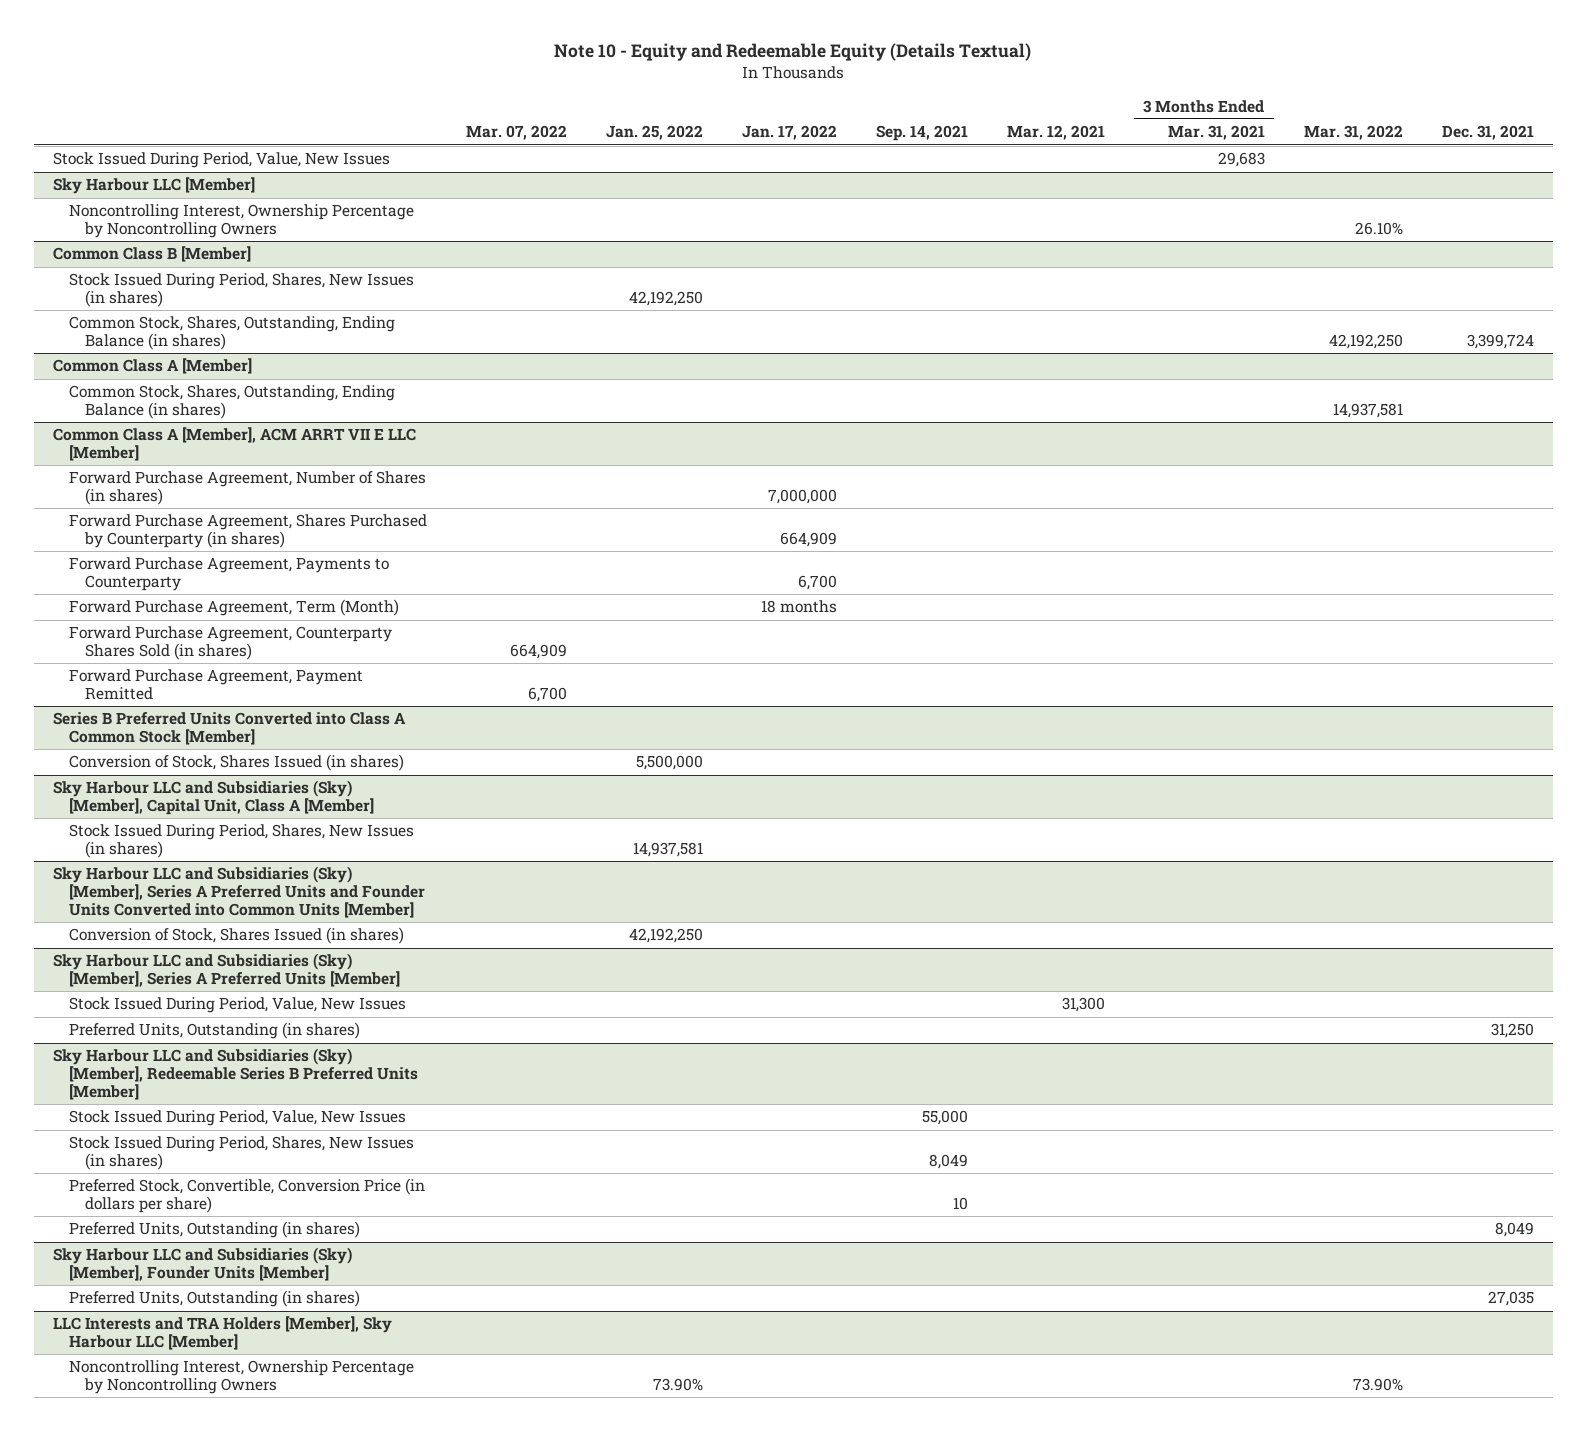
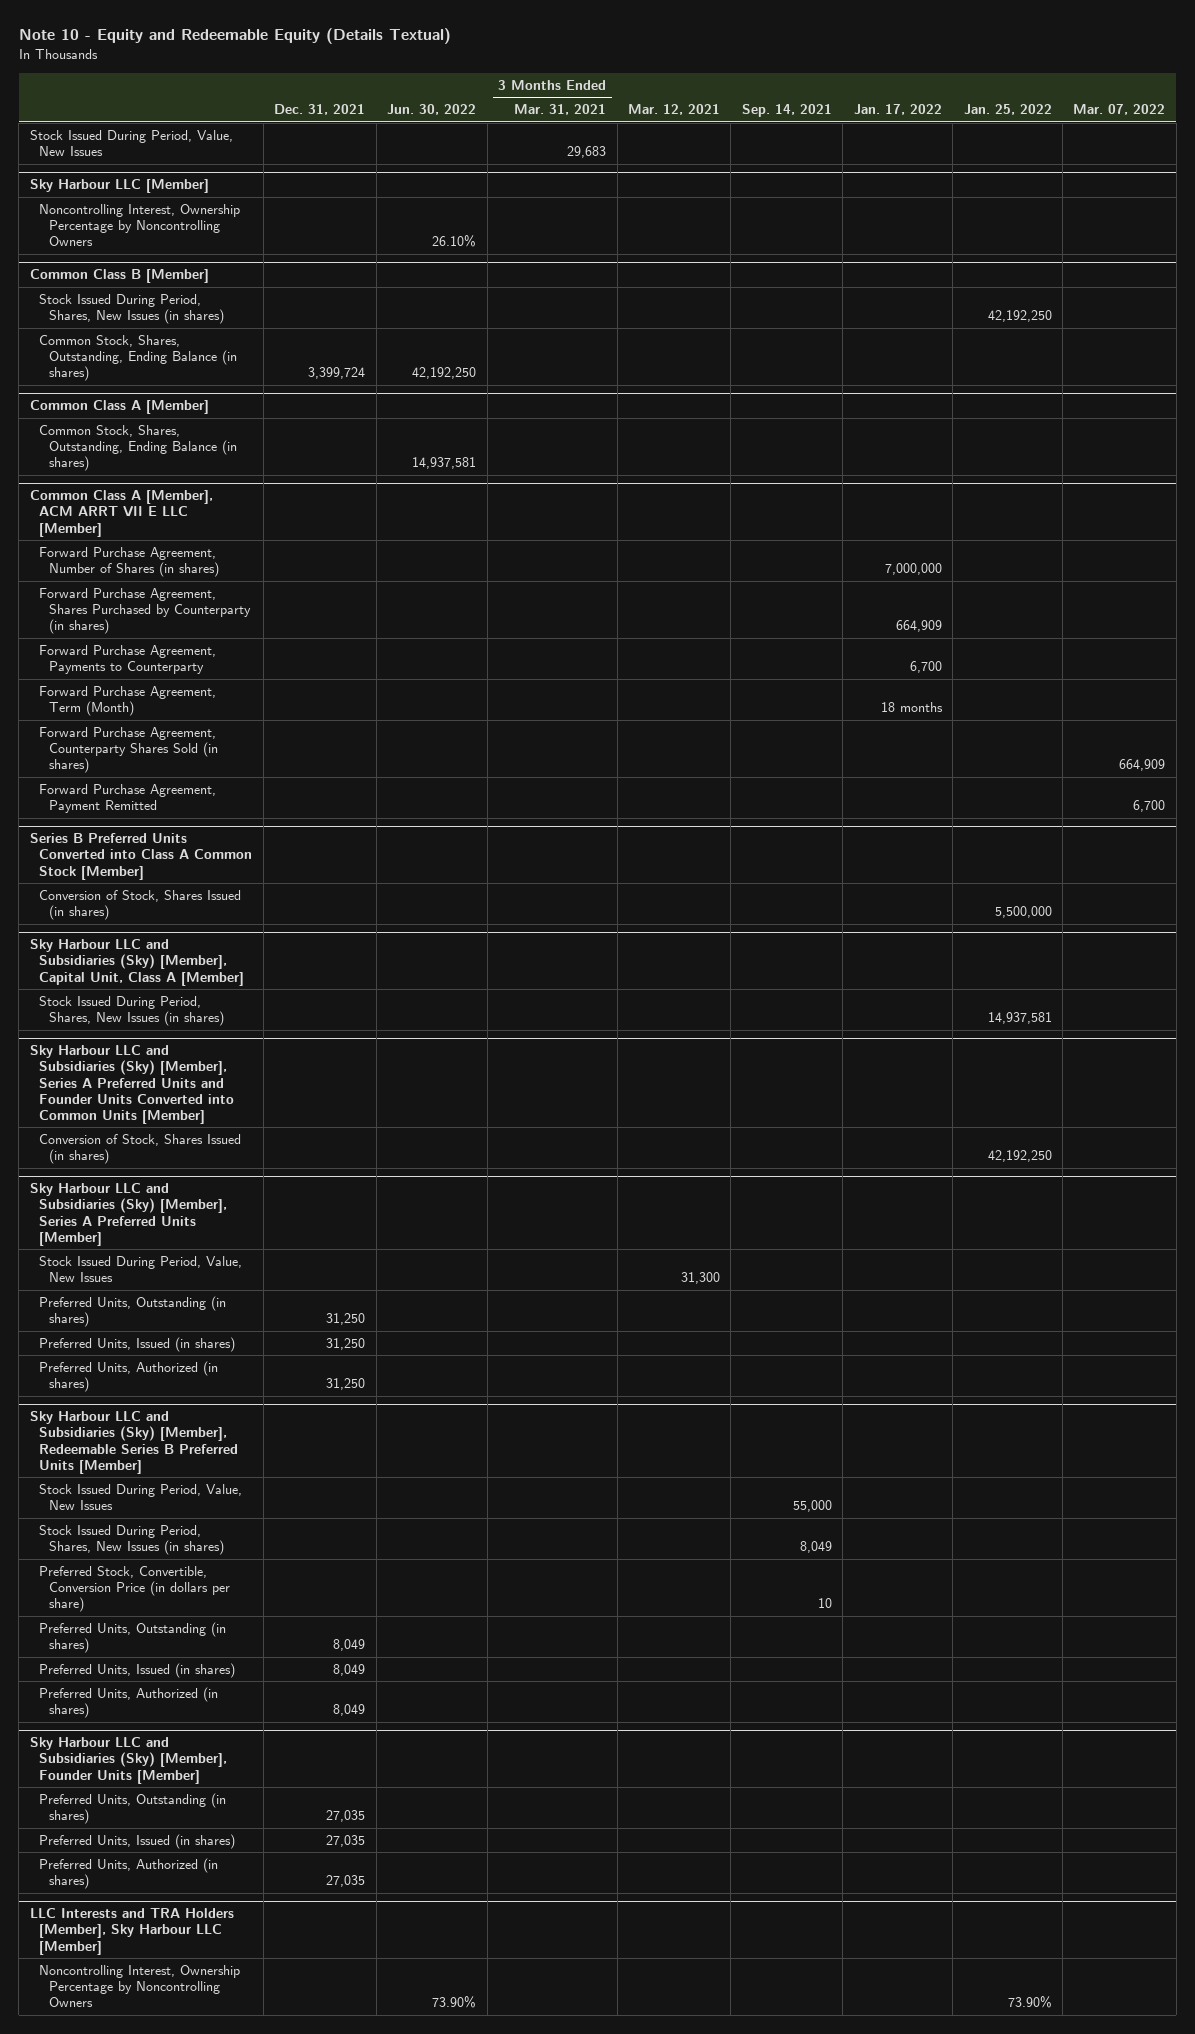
- | Mar. 07, 2022 | Jan. 25, 2022 | Jan. 17, 2022 | Sep. 14, 2021 | Mar. 12, 2021 | 3 Months Ended Mar. 31, 2021 | Mar. 31, 2022 | Dec. 31, 2021
+ | Dec. 31, 2021 | Jun. 30, 2022 | 3 Months Ended Mar. 31, 2021 | Mar. 12, 2021 | Sep. 14, 2021 | Jan. 17, 2022 | Jan. 25, 2022 | Mar. 07, 2022
@ Sky Harbour LLC and Subsidiaries (Sky) [Member], Series A Preferred Units [Member]
+ Preferred Units, Issued (in shares) | 31,250 | | | | | | |
+ Preferred Units, Authorized (in shares) | 31,250 | | | | | | |
@ Sky Harbour LLC and Subsidiaries (Sky) [Member], Redeemable Series B Preferred Units [Member]
+ Preferred Units, Issued (in shares) | 8,049 | | | | | | |
+ Preferred Units, Authorized (in shares) | 8,049 | | | | | | |
@ Sky Harbour LLC and Subsidiaries (Sky) [Member], Founder Units [Member]
+ Preferred Units, Issued (in shares) | 27,035 | | | | | | |
+ Preferred Units, Authorized (in shares) | 27,035 | | | | | | |

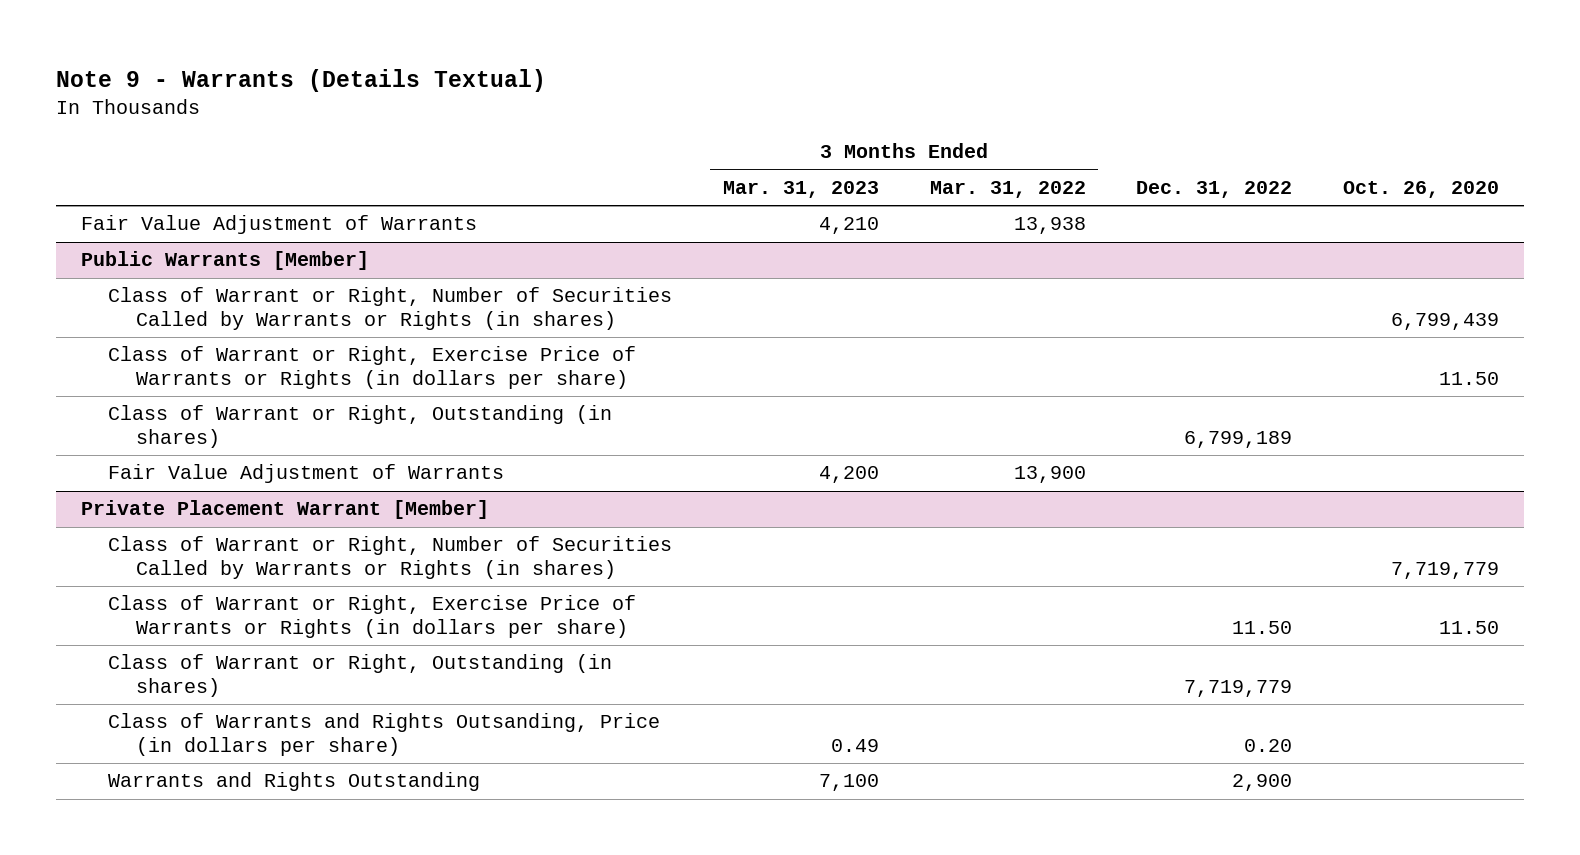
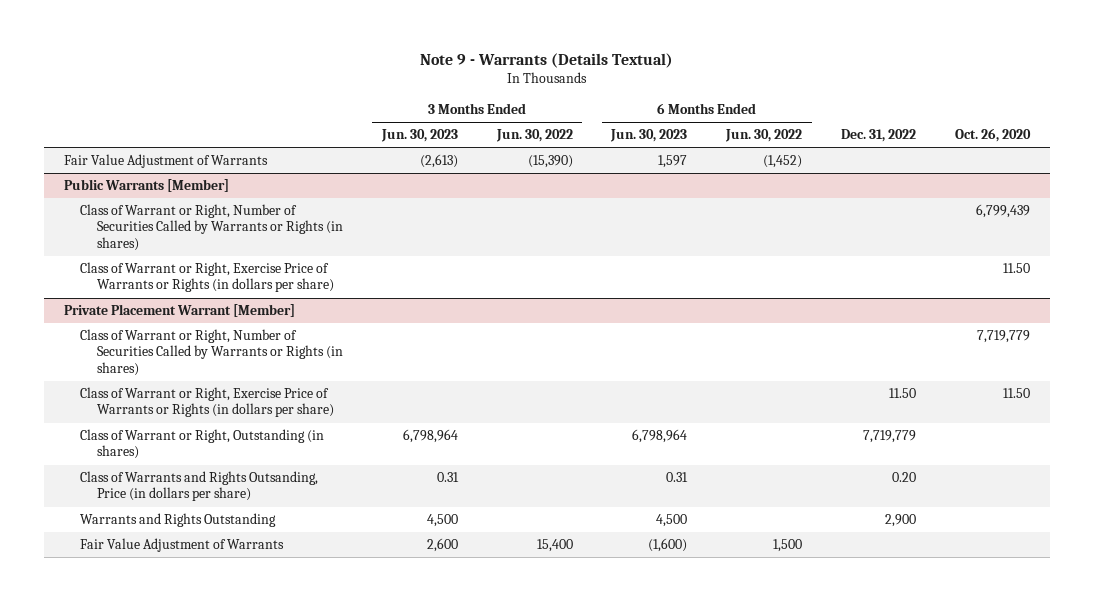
- | 3 Months Ended Mar. 31, 2023 | 3 Months Ended Mar. 31, 2022 | Dec. 31, 2022 | Oct. 26, 2020
+ | 3 Months Ended Jun. 30, 2023 | 3 Months Ended Jun. 30, 2022 | 6 Months Ended Jun. 30, 2023 | 6 Months Ended Jun. 30, 2022 | Dec. 31, 2022 | Oct. 26, 2020
@ Public Warrants [Member]
- Class of Warrant or Right, Outstanding (in shares) | | | 6,799,189 |
- Fair Value Adjustment of Warrants | 4,200 | 13,900 | |
@ Private Placement Warrant [Member]
+ Fair Value Adjustment of Warrants | 2,600 | 15,400 | (1,600) | 1,500 | |

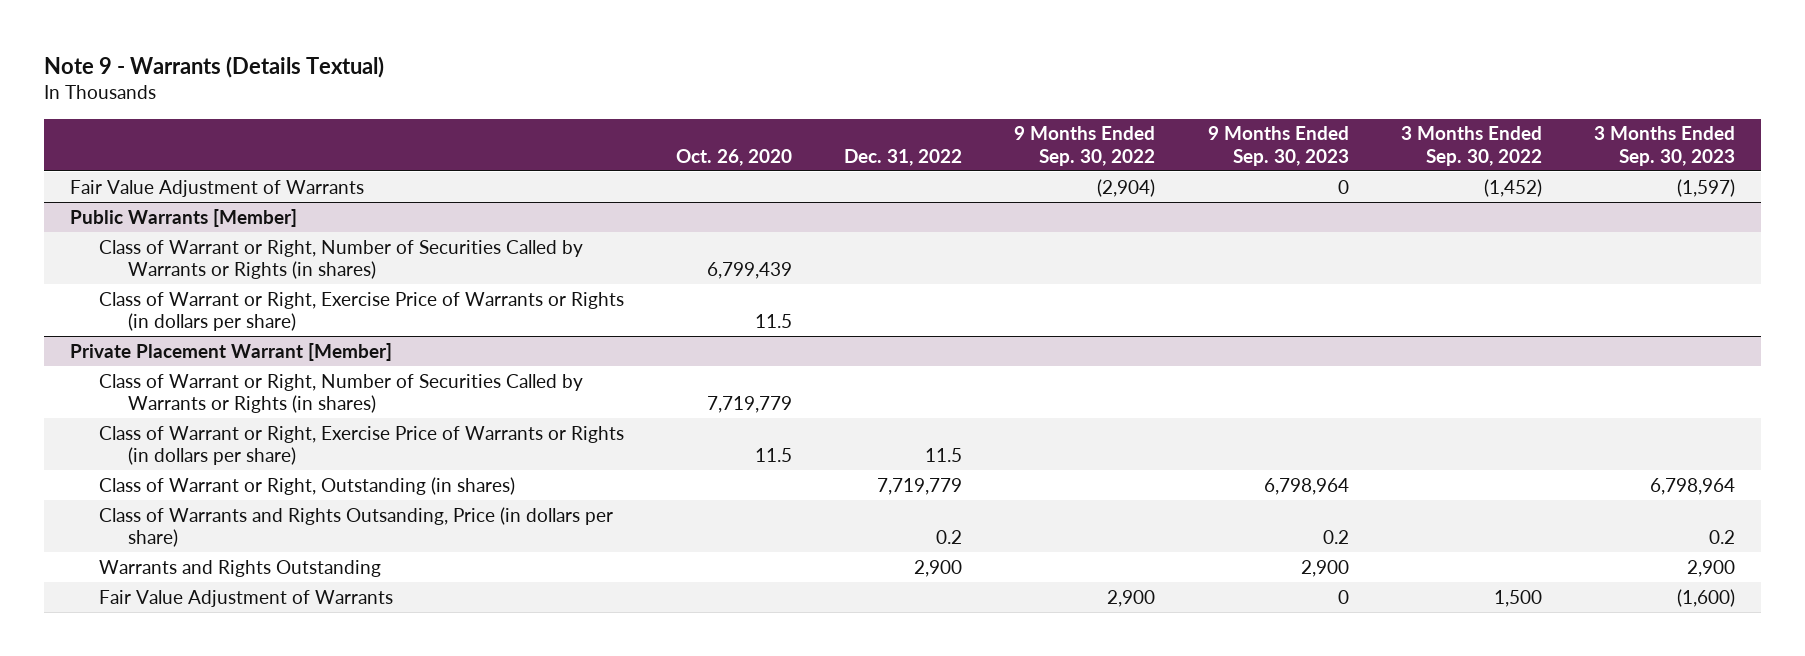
- | 3 Months Ended Jun. 30, 2023 | 3 Months Ended Jun. 30, 2022 | 6 Months Ended Jun. 30, 2023 | 6 Months Ended Jun. 30, 2022 | Dec. 31, 2022 | Oct. 26, 2020
+ | Oct. 26, 2020 | Dec. 31, 2022 | 9 Months Ended Sep. 30, 2022 | 9 Months Ended Sep. 30, 2023 | 3 Months Ended Sep. 30, 2022 | 3 Months Ended Sep. 30, 2023
@ Public Warrants [Member]
- Class of Warrant or Right, Exercise Price of Warrants or Rights (in dollars per share) | | | | | | 11.50
+ Class of Warrant or Right, Exercise Price of Warrants or Rights (in dollars per share) | 11.5 | | | | |
@ Private Placement Warrant [Member]
- Class of Warrant or Right, Exercise Price of Warrants or Rights (in dollars per share) | | | | | 11.50 | 11.50
+ Class of Warrant or Right, Exercise Price of Warrants or Rights (in dollars per share) | 11.5 | 11.5 | | | |
- Class of Warrants and Rights Outsanding, Price (in dollars per share) | 0.31 | | 0.31 | | 0.20 |
+ Class of Warrants and Rights Outsanding, Price (in dollars per share) | | 0.2 | | 0.2 | | 0.2

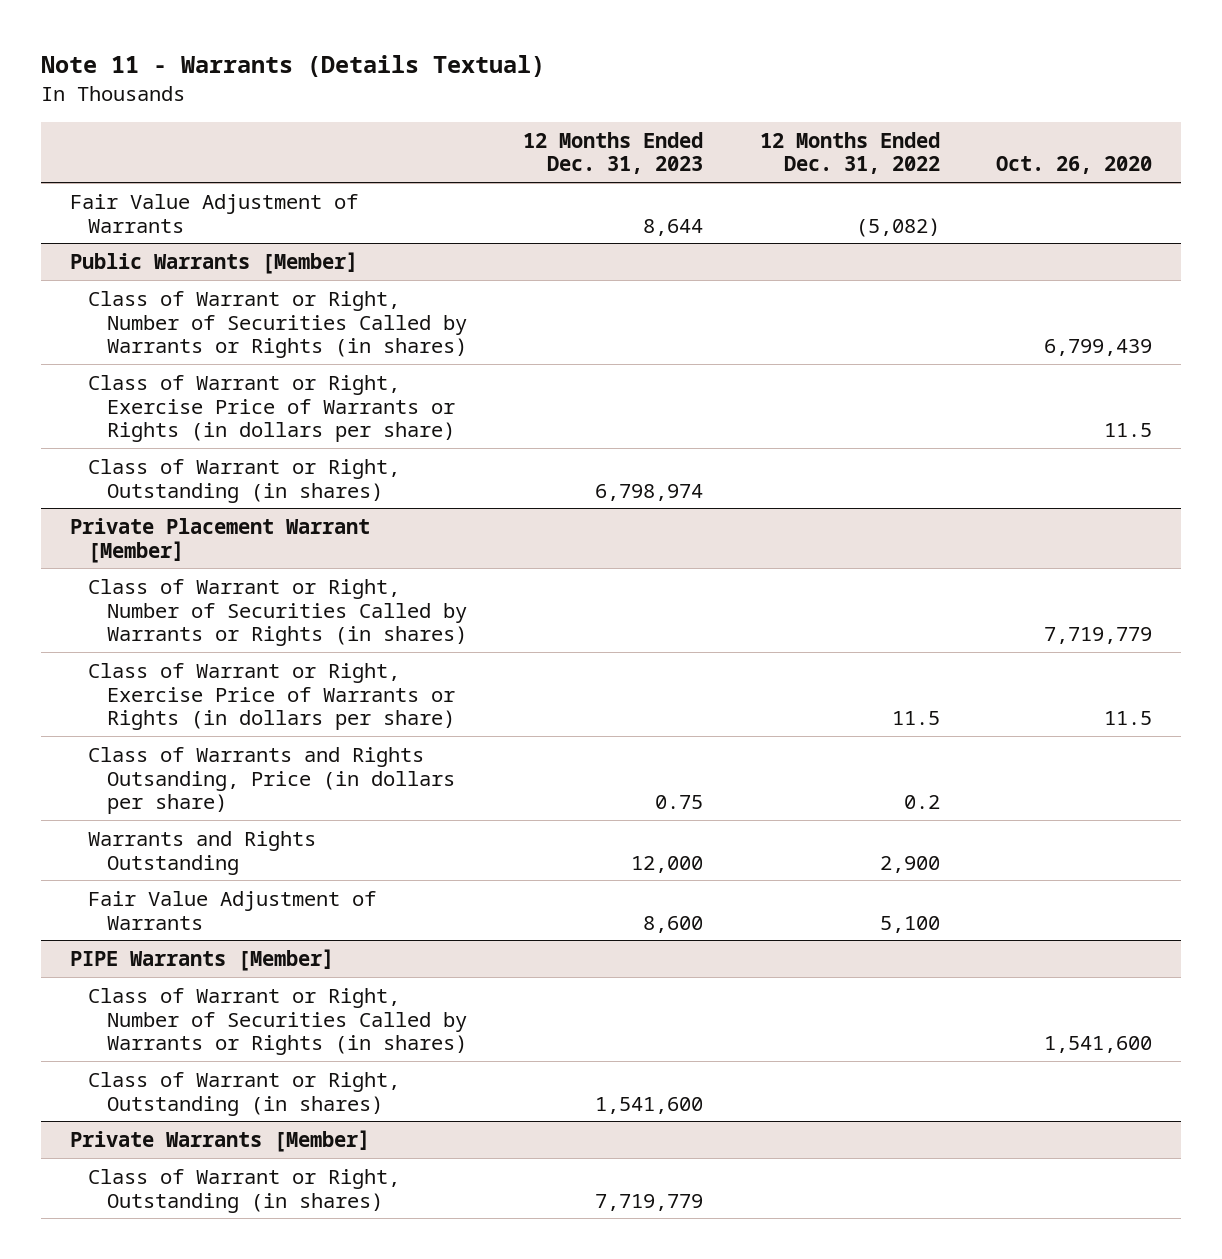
- Note 9 - Warrants (Details Textual)
+ Note 11 - Warrants (Details Textual)
- | Oct. 26, 2020 | Dec. 31, 2022 | 9 Months Ended Sep. 30, 2022 | 9 Months Ended Sep. 30, 2023 | 3 Months Ended Sep. 30, 2022 | 3 Months Ended Sep. 30, 2023
+ | 12 Months Ended Dec. 31, 2023 | 12 Months Ended Dec. 31, 2022 | Oct. 26, 2020
@ Public Warrants [Member]
+ Class of Warrant or Right, Outstanding (in shares) | 6,798,974 | |
@ Private Placement Warrant [Member]
- Class of Warrant or Right, Outstanding (in shares) | | 7,719,779 | | 6,798,964 | | 6,798,964
+ PIPE Warrants [Member]
+ Class of Warrant or Right, Number of Securities Called by Warrants or Rights (in shares) | | | 1,541,600
+ Class of Warrant or Right, Outstanding (in shares) | 1,541,600 | |
+ Private Warrants [Member]
+ Class of Warrant or Right, Outstanding (in shares) | 7,719,779 | |

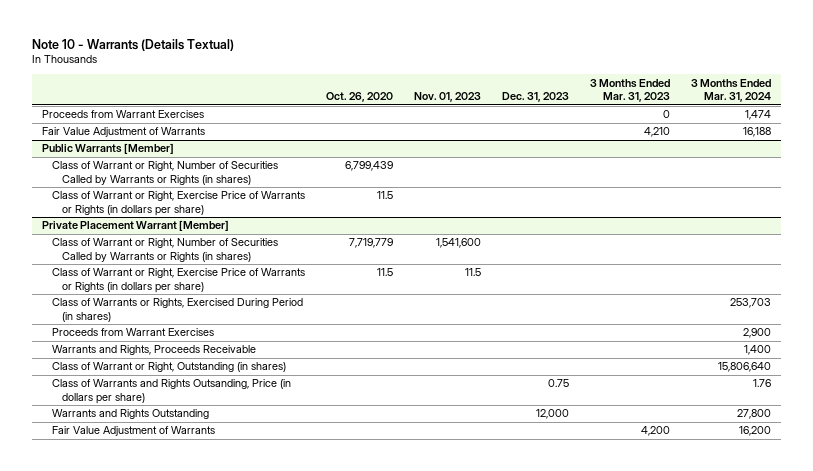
- Note 11 - Warrants (Details Textual)
+ Note 10 - Warrants (Details Textual)
- | 12 Months Ended Dec. 31, 2023 | 12 Months Ended Dec. 31, 2022 | Oct. 26, 2020
+ | Oct. 26, 2020 | Nov. 01, 2023 | Dec. 31, 2023 | 3 Months Ended Mar. 31, 2023 | 3 Months Ended Mar. 31, 2024
+ Proceeds from Warrant Exercises | | | | 0 | 1,474
@ Public Warrants [Member]
- Class of Warrant or Right, Outstanding (in shares) | 6,798,974 | |
@ Private Placement Warrant [Member]
+ Class of Warrants or Rights, Exercised During Period (in shares) | | | | | 253,703
+ Proceeds from Warrant Exercises | | | | | 2,900
+ Warrants and Rights, Proceeds Receivable | | | | | 1,400
+ Class of Warrant or Right, Outstanding (in shares) | | | | | 15,806,640
- PIPE Warrants [Member]
- Class of Warrant or Right, Number of Securities Called by Warrants or Rights (in shares) | | | 1,541,600
- Class of Warrant or Right, Outstanding (in shares) | 1,541,600 | |
- Private Warrants [Member]
- Class of Warrant or Right, Outstanding (in shares) | 7,719,779 | |

